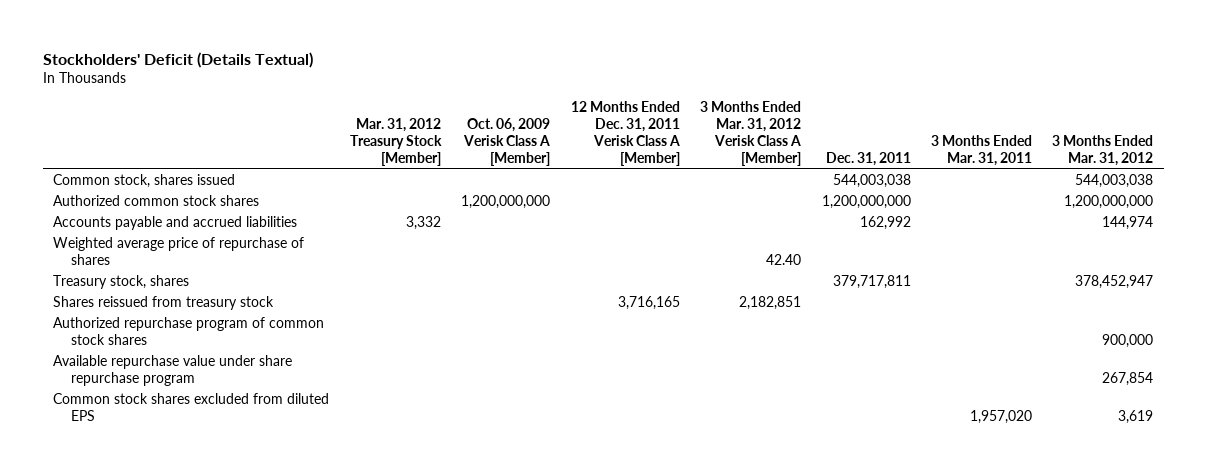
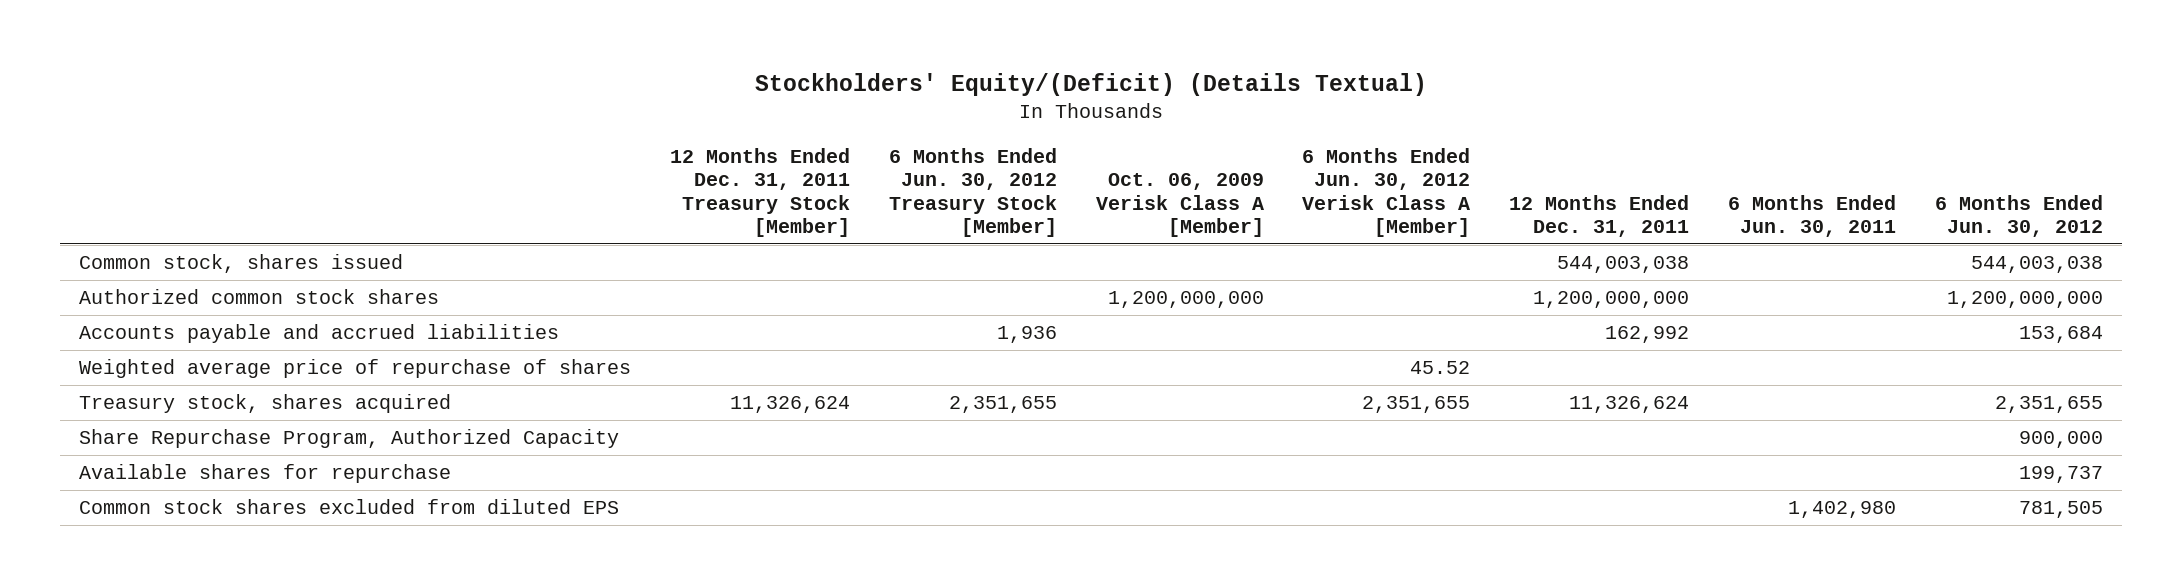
- Stockholders' Deficit (Details Textual)
+ Stockholders' Equity/(Deficit) (Details Textual)
- | Mar. 31, 2012 Treasury Stock [Member] | Oct. 06, 2009 Verisk Class A [Member] | 12 Months Ended Dec. 31, 2011 Verisk Class A [Member] | 3 Months Ended Mar. 31, 2012 Verisk Class A [Member] | Dec. 31, 2011 | 3 Months Ended Mar. 31, 2011 | 3 Months Ended Mar. 31, 2012
+ | 12 Months Ended Dec. 31, 2011 Treasury Stock [Member] | 6 Months Ended Jun. 30, 2012 Treasury Stock [Member] | Oct. 06, 2009 Verisk Class A [Member] | 6 Months Ended Jun. 30, 2012 Verisk Class A [Member] | 12 Months Ended Dec. 31, 2011 | 6 Months Ended Jun. 30, 2011 | 6 Months Ended Jun. 30, 2012
- Treasury stock, shares | | | | | 379,717,811 | | 378,452,947
- Shares reissued from treasury stock | | | 3,716,165 | 2,182,851 | | |
- Authorized repurchase program of common stock shares | | | | | | | 900,000
- Available repurchase value under share repurchase program | | | | | | | 267,854
+ Treasury stock, shares acquired | 11,326,624 | 2,351,655 | | 2,351,655 | 11,326,624 | | 2,351,655
+ Share Repurchase Program, Authorized Capacity | | | | | | | 900,000
+ Available shares for repurchase | | | | | | | 199,737

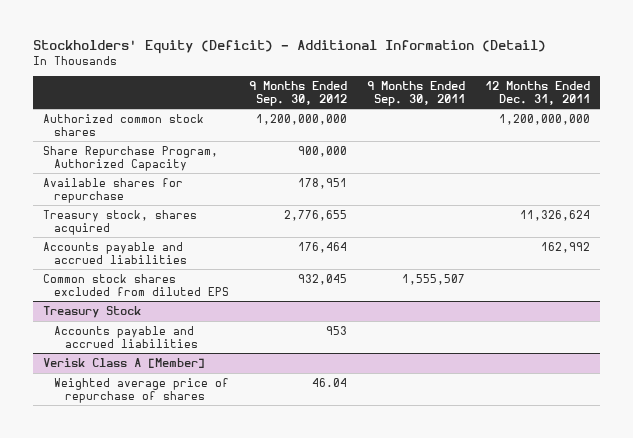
- Stockholders' Equity/(Deficit) (Details Textual)
+ Stockholders' Equity (Deficit) - Additional Information (Detail)
- | 12 Months Ended Dec. 31, 2011 Treasury Stock [Member] | 6 Months Ended Jun. 30, 2012 Treasury Stock [Member] | Oct. 06, 2009 Verisk Class A [Member] | 6 Months Ended Jun. 30, 2012 Verisk Class A [Member] | 12 Months Ended Dec. 31, 2011 | 6 Months Ended Jun. 30, 2011 | 6 Months Ended Jun. 30, 2012
+ | 9 Months Ended Sep. 30, 2012 | 9 Months Ended Sep. 30, 2011 | 12 Months Ended Dec. 31, 2011
- Common stock, shares issued | | | | | 544,003,038 | | 544,003,038
- Weighted average price of repurchase of shares | | | | 45.52 | | |
moved down: Treasury stock, shares acquired | 2,776,655 | | 11,326,624
moved down: Accounts payable and accrued liabilities | 176,464 | | 162,992
+ Treasury Stock
+ Accounts payable and accrued liabilities | 953 | |
+ Verisk Class A [Member]
+ Weighted average price of repurchase of shares | 46.04 | |

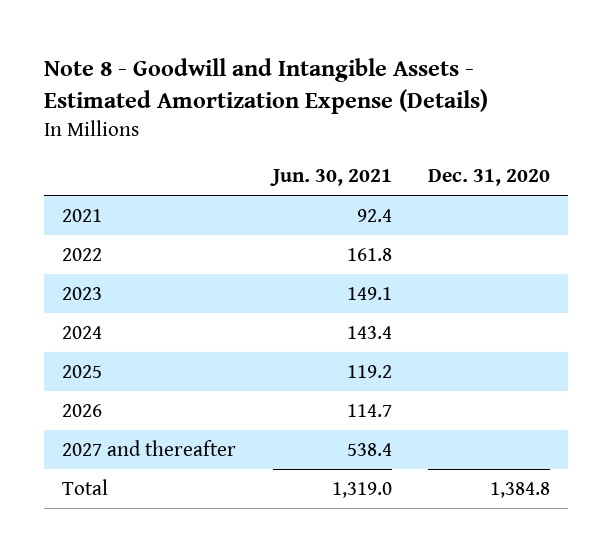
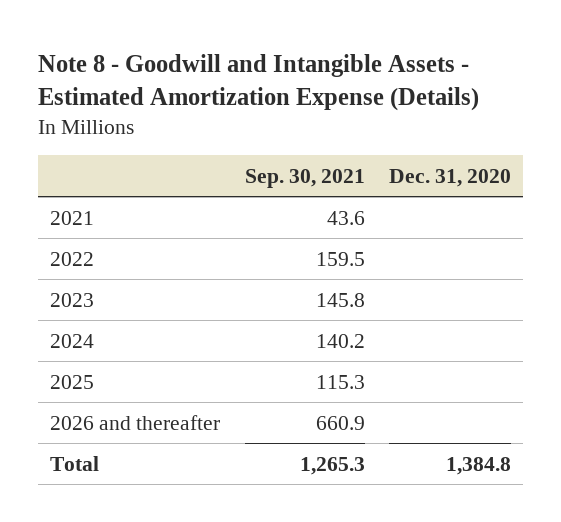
- | Jun. 30, 2021 | Dec. 31, 2020
+ | Sep. 30, 2021 | Dec. 31, 2020
- 2026 | 114.7 |
- 2027 and thereafter | 538.4 |
+ 2026 and thereafter | 660.9 |

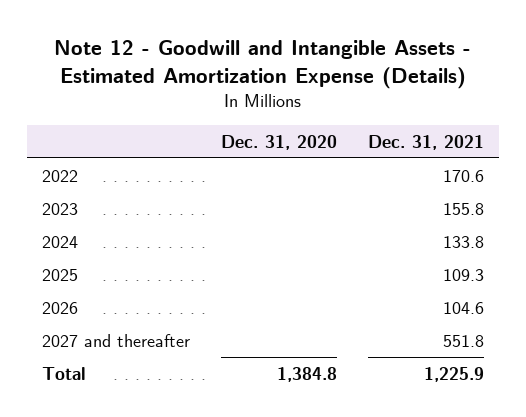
- Note 8 - Goodwill and Intangible Assets - Estimated Amortization Expense (Details)
+ Note 12 - Goodwill and Intangible Assets - Estimated Amortization Expense (Details)
- | Sep. 30, 2021 | Dec. 31, 2020
+ | Dec. 31, 2020 | Dec. 31, 2021
- 2021 | 43.6 |
- 2026 and thereafter | 660.9 |
+ 2026 | | 104.6
+ 2027 and thereafter | | 551.8

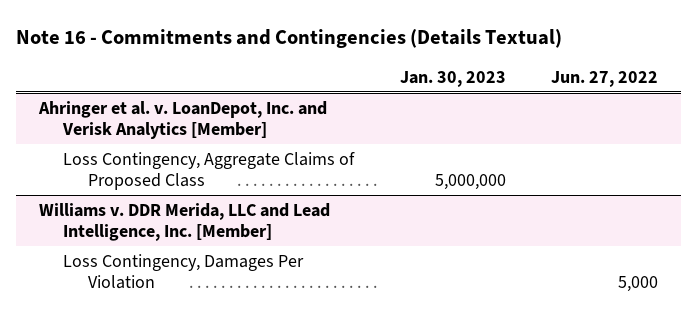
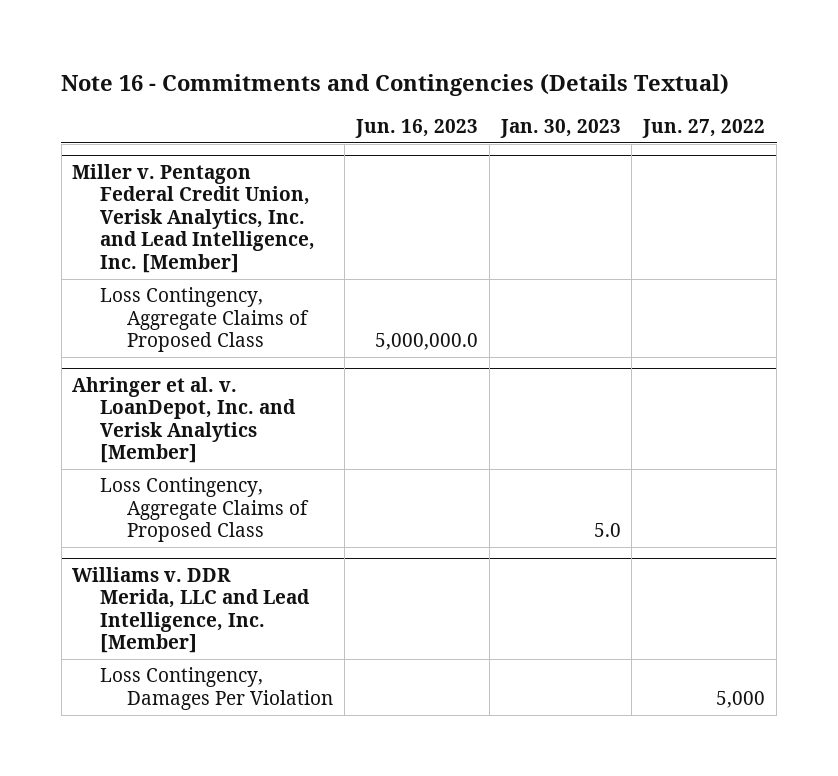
- | Jan. 30, 2023 | Jun. 27, 2022
+ | Jun. 16, 2023 | Jan. 30, 2023 | Jun. 27, 2022
+ Miller v. Pentagon Federal Credit Union, Verisk Analytics, Inc. and Lead Intelligence, Inc. [Member]
+ Loss Contingency, Aggregate Claims of Proposed Class | 5,000,000.0 | |
@ Ahringer et al. v. LoanDepot, Inc. and Verisk Analytics [Member]
- Loss Contingency, Aggregate Claims of Proposed Class | 5,000,000 |
+ Loss Contingency, Aggregate Claims of Proposed Class | | 5.0 |

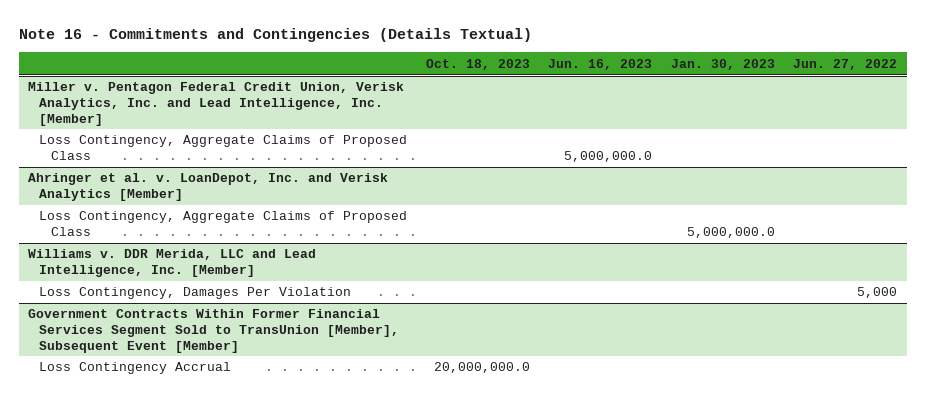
- | Jun. 16, 2023 | Jan. 30, 2023 | Jun. 27, 2022
+ | Oct. 18, 2023 | Jun. 16, 2023 | Jan. 30, 2023 | Jun. 27, 2022
@ Ahringer et al. v. LoanDepot, Inc. and Verisk Analytics [Member]
- Loss Contingency, Aggregate Claims of Proposed Class | | 5.0 |
+ Loss Contingency, Aggregate Claims of Proposed Class | | | 5,000,000.0 |
+ Government Contracts Within Former Financial Services Segment Sold to TransUnion [Member], Subsequent Event [Member]
+ Loss Contingency Accrual | 20,000,000.0 | | |

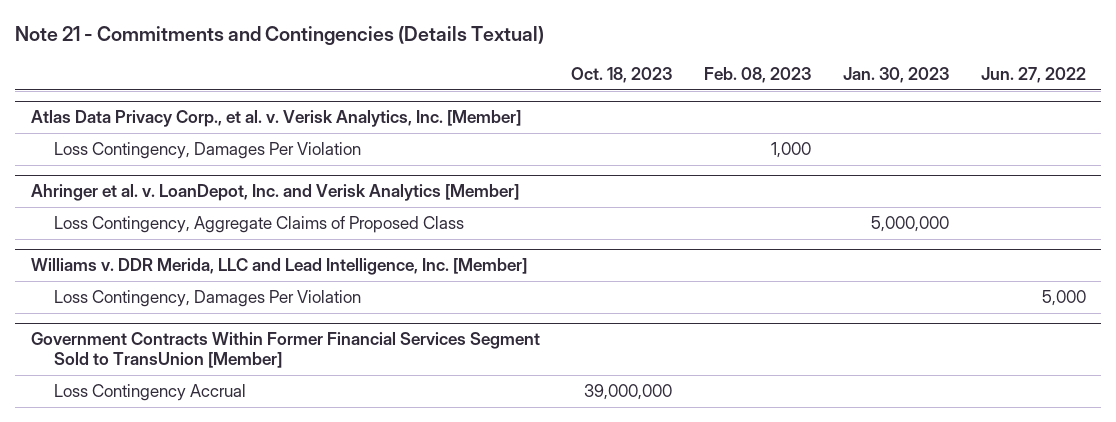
- Note 16 - Commitments and Contingencies (Details Textual)
+ Note 21 - Commitments and Contingencies (Details Textual)
- | Oct. 18, 2023 | Jun. 16, 2023 | Jan. 30, 2023 | Jun. 27, 2022
+ | Oct. 18, 2023 | Feb. 08, 2023 | Jan. 30, 2023 | Jun. 27, 2022
- Miller v. Pentagon Federal Credit Union, Verisk Analytics, Inc. and Lead Intelligence, Inc. [Member]
- Loss Contingency, Aggregate Claims of Proposed Class | | 5,000,000.0 | |
+ Atlas Data Privacy Corp., et al. v. Verisk Analytics, Inc. [Member]
+ Loss Contingency, Damages Per Violation | | 1,000 | |
@ Ahringer et al. v. LoanDepot, Inc. and Verisk Analytics [Member]
- Loss Contingency, Aggregate Claims of Proposed Class | | | 5,000,000.0 |
+ Loss Contingency, Aggregate Claims of Proposed Class | | | 5,000,000 |
- Government Contracts Within Former Financial Services Segment Sold to TransUnion [Member], Subsequent Event [Member]
- Loss Contingency Accrual | 20,000,000.0 | | |
+ Government Contracts Within Former Financial Services Segment Sold to TransUnion [Member]
+ Loss Contingency Accrual | 39,000,000 | | |

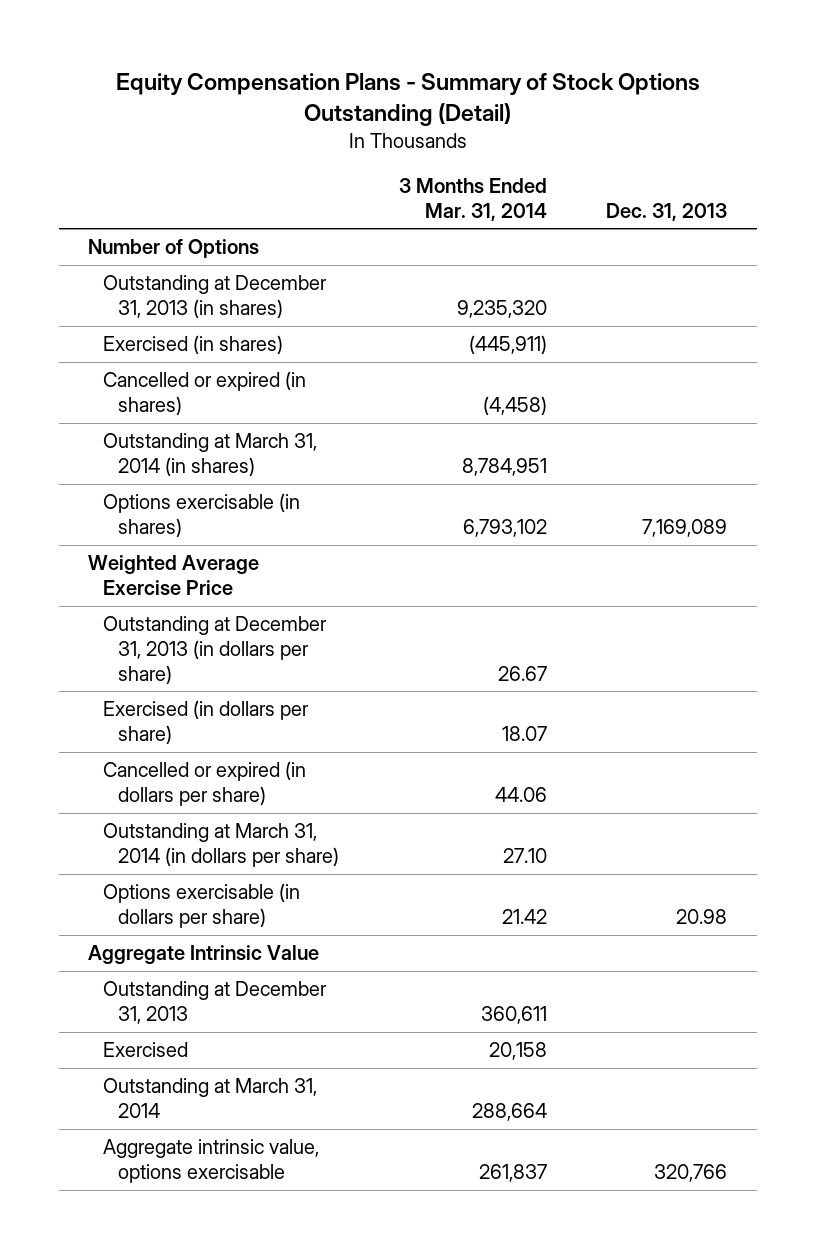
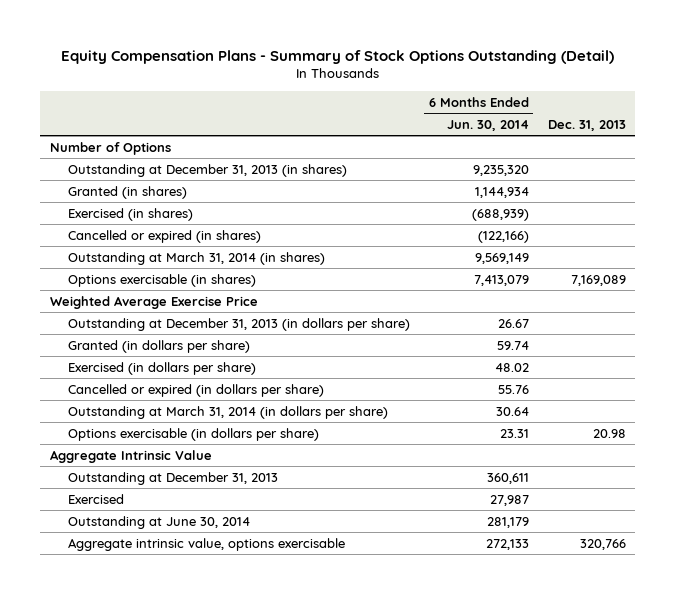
- | 3 Months Ended Mar. 31, 2014 | Dec. 31, 2013
+ | 6 Months Ended Jun. 30, 2014 | Dec. 31, 2013
+ Granted (in shares) | 1,144,934 |
+ Granted (in dollars per share) | 59.74 |
- Outstanding at March 31, 2014 | 288,664 |
+ Outstanding at June 30, 2014 | 281,179 |

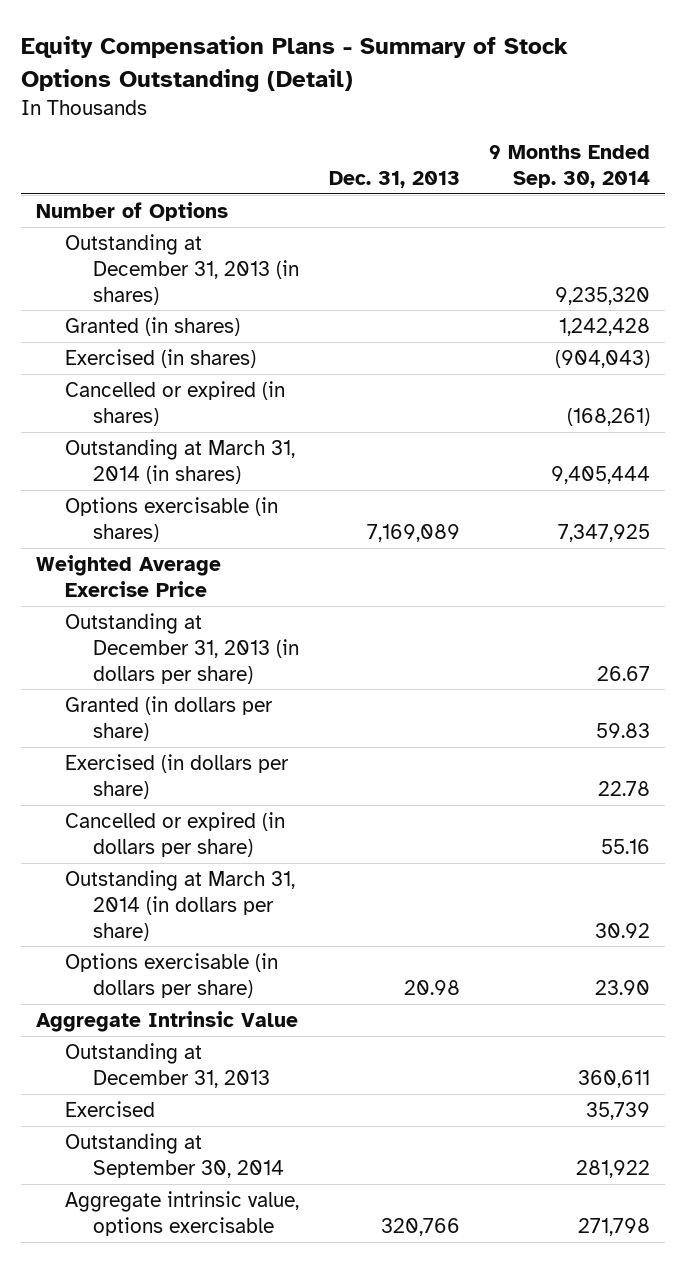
- | 6 Months Ended Jun. 30, 2014 | Dec. 31, 2013
+ | Dec. 31, 2013 | 9 Months Ended Sep. 30, 2014
- Outstanding at June 30, 2014 | 281,179 |
+ Outstanding at September 30, 2014 | | 281,922

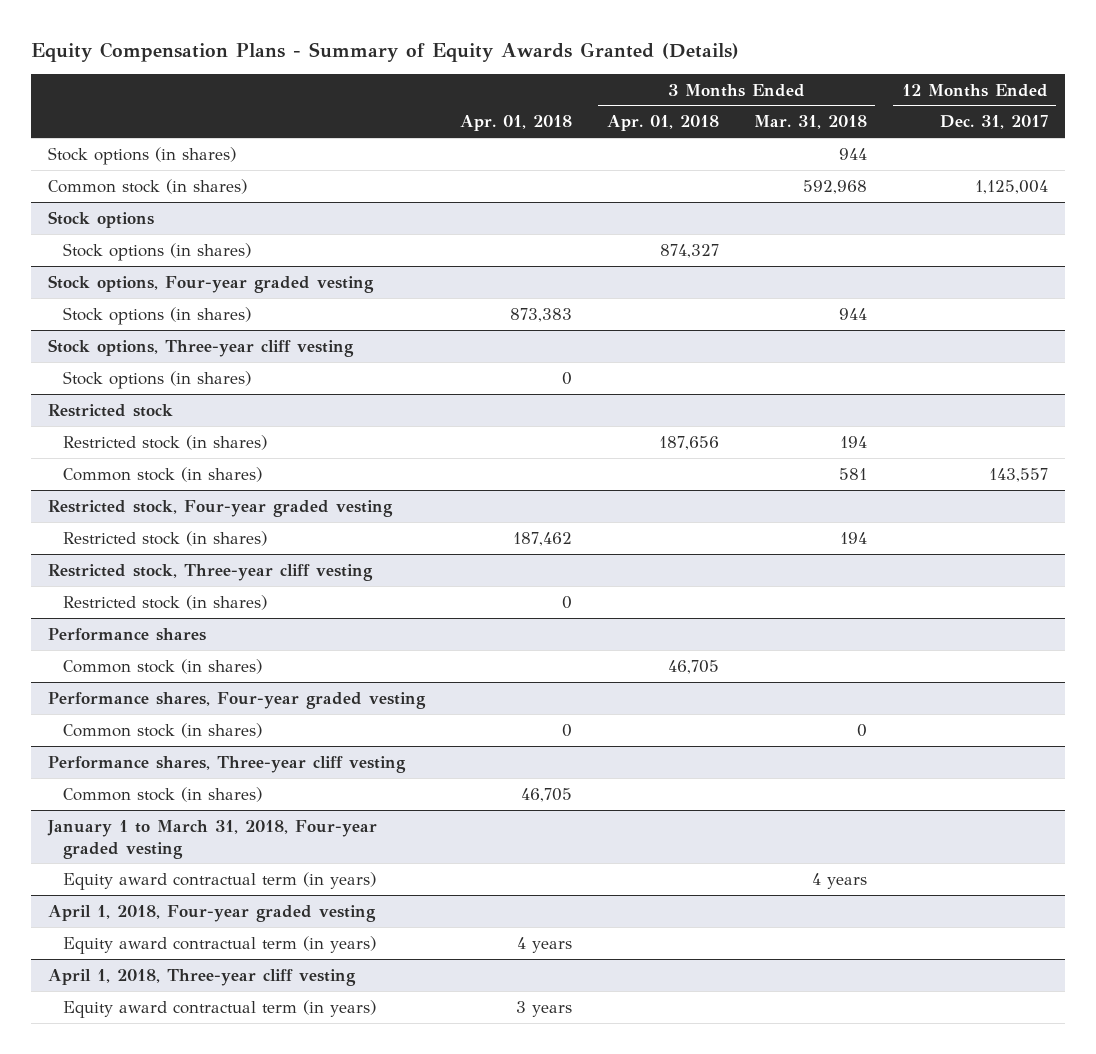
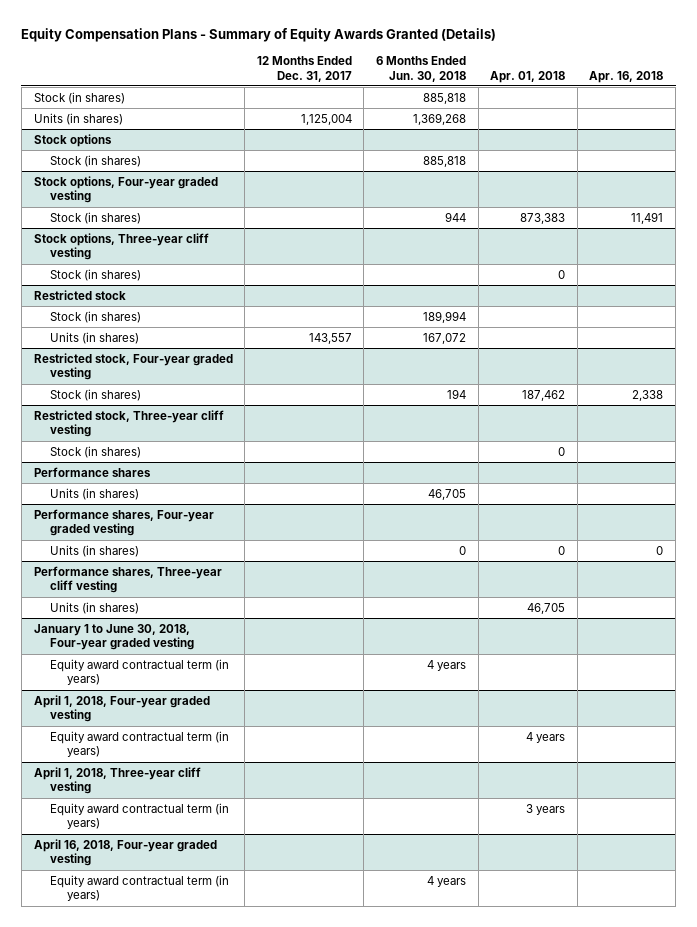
- | Apr. 01, 2018 | 3 Months Ended Apr. 01, 2018 | 3 Months Ended Mar. 31, 2018 | 12 Months Ended Dec. 31, 2017
+ | 12 Months Ended Dec. 31, 2017 | 6 Months Ended Jun. 30, 2018 | Apr. 01, 2018 | Apr. 16, 2018
- Stock options (in shares) | | | 944 |
- Common stock (in shares) | | | 592,968 | 1,125,004
+ Stock (in shares) | | 885,818 | |
+ Units (in shares) | 1,125,004 | 1,369,268 | |
@ Stock options
- Stock options (in shares) | | 874,327 | |
+ Stock (in shares) | | 885,818 | |
@ Stock options, Four-year graded vesting
- Stock options (in shares) | 873,383 | | 944 |
+ Stock (in shares) | | 944 | 873,383 | 11,491
@ Stock options, Three-year cliff vesting
- Stock options (in shares) | 0 | | |
+ Stock (in shares) | | | 0 |
@ Restricted stock
- Restricted stock (in shares) | | 187,656 | 194 |
- Common stock (in shares) | | | 581 | 143,557
+ Stock (in shares) | | 189,994 | |
+ Units (in shares) | 143,557 | 167,072 | |
@ Restricted stock, Four-year graded vesting
- Restricted stock (in shares) | 187,462 | | 194 |
+ Stock (in shares) | | 194 | 187,462 | 2,338
@ Restricted stock, Three-year cliff vesting
- Restricted stock (in shares) | 0 | | |
+ Stock (in shares) | | | 0 |
@ Performance shares
- Common stock (in shares) | | 46,705 | |
+ Units (in shares) | | 46,705 | |
@ Performance shares, Four-year graded vesting
- Common stock (in shares) | 0 | | 0 |
+ Units (in shares) | | 0 | 0 | 0
@ Performance shares, Three-year cliff vesting
- Common stock (in shares) | 46,705 | | |
- January 1 to March 31, 2018, Four-year graded vesting
@ Performance shares, Three-year cliff vesting
+ Units (in shares) | | | 46,705 |
+ January 1 to June 30, 2018, Four-year graded vesting
+ April 16, 2018, Four-year graded vesting
+ Equity award contractual term (in years) | | 4 years | |

